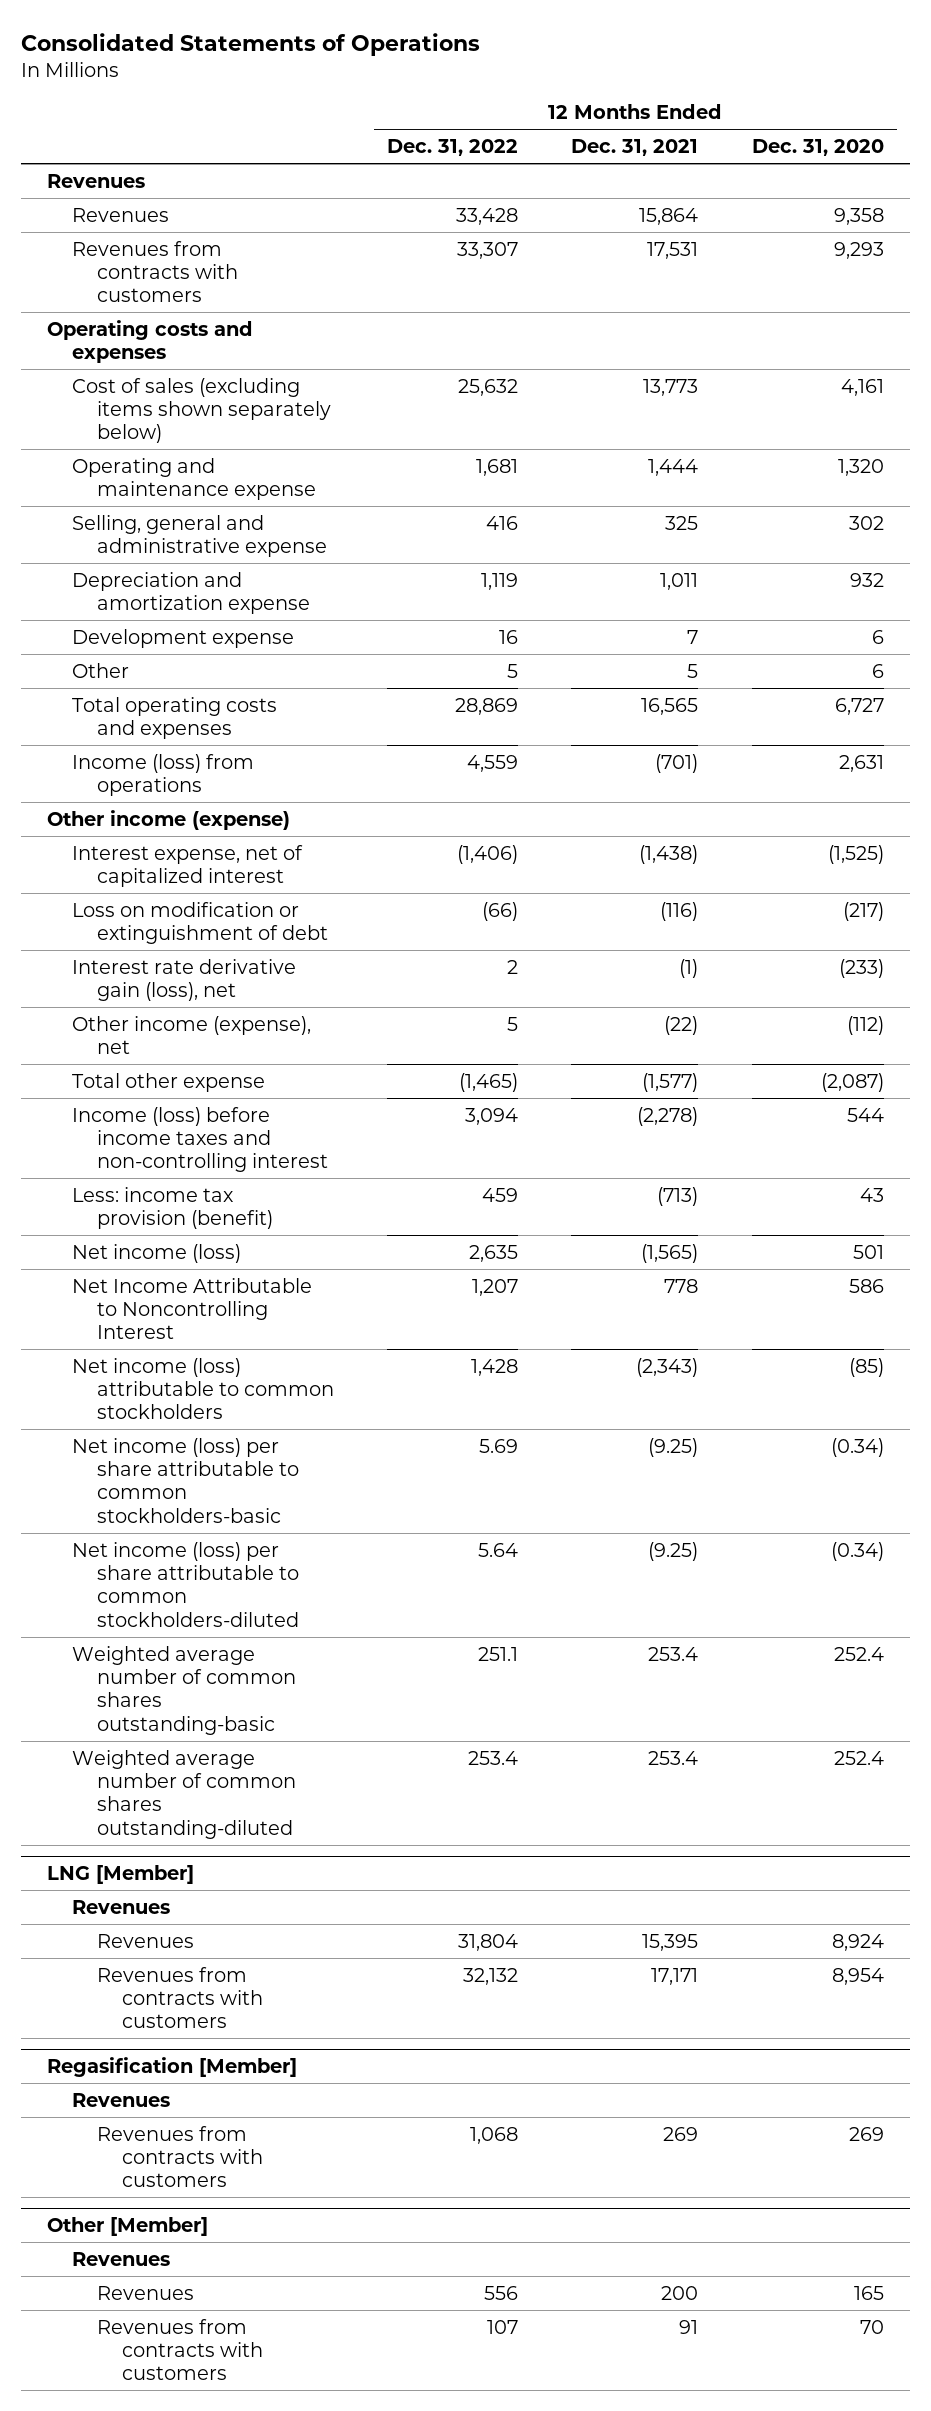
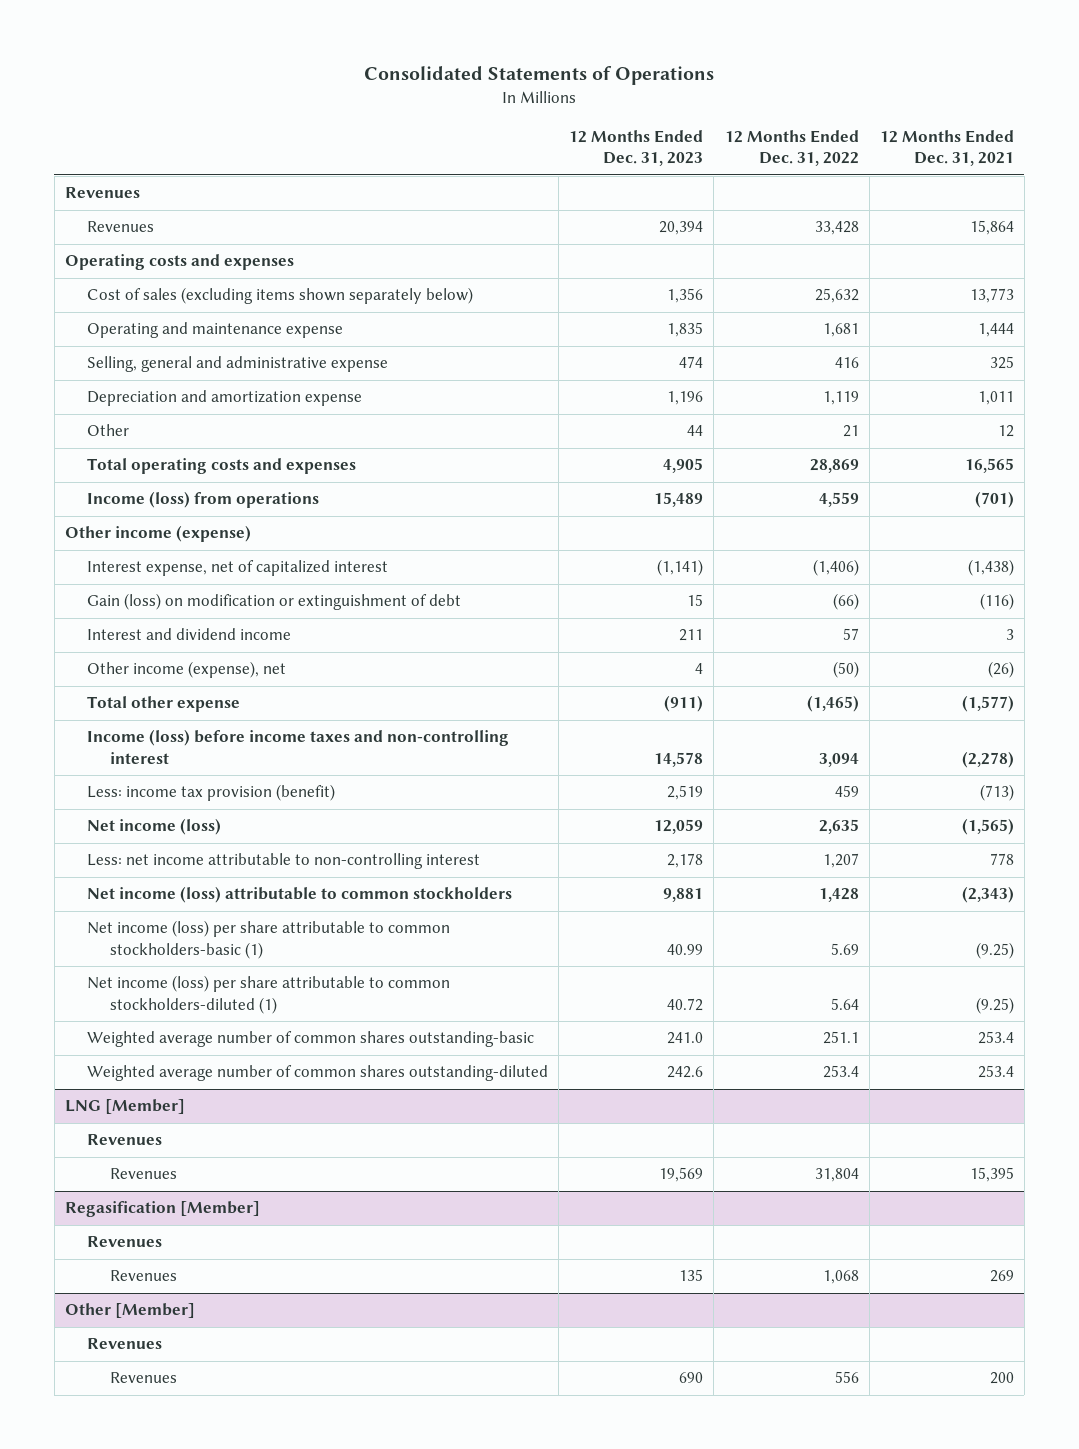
- | 12 Months Ended Dec. 31, 2022 | 12 Months Ended Dec. 31, 2021 | 12 Months Ended Dec. 31, 2020
+ | 12 Months Ended Dec. 31, 2023 | 12 Months Ended Dec. 31, 2022 | 12 Months Ended Dec. 31, 2021
- Revenues from contracts with customers | 33,307 | 17,531 | 9,293
- Development expense | 16 | 7 | 6
- Other | 5 | 5 | 6
+ Other | 44 | 21 | 12
- Loss on modification or extinguishment of debt | (66) | (116) | (217)
- Interest rate derivative gain (loss), net | 2 | (1) | (233)
- Other income (expense), net | 5 | (22) | (112)
+ Gain (loss) on modification or extinguishment of debt | 15 | (66) | (116)
+ Interest and dividend income | 211 | 57 | 3
+ Other income (expense), net | 4 | (50) | (26)
- Net Income Attributable to Noncontrolling Interest | 1,207 | 778 | 586
+ Less: net income attributable to non-controlling interest | 2,178 | 1,207 | 778
- Net income (loss) per share attributable to common stockholders-basic | 5.69 | (9.25) | (0.34)
- Net income (loss) per share attributable to common stockholders-diluted | 5.64 | (9.25) | (0.34)
+ Net income (loss) per share attributable to common stockholders-basic (1) | 40.99 | 5.69 | (9.25)
+ Net income (loss) per share attributable to common stockholders-diluted (1) | 40.72 | 5.64 | (9.25)
@ LNG [Member]
- Revenues from contracts with customers | 32,132 | 17,171 | 8,954
@ Regasification [Member]
- Revenues from contracts with customers | 1,068 | 269 | 269
+ Revenues | 135 | 1,068 | 269
@ Other [Member]
- Revenues from contracts with customers | 107 | 91 | 70

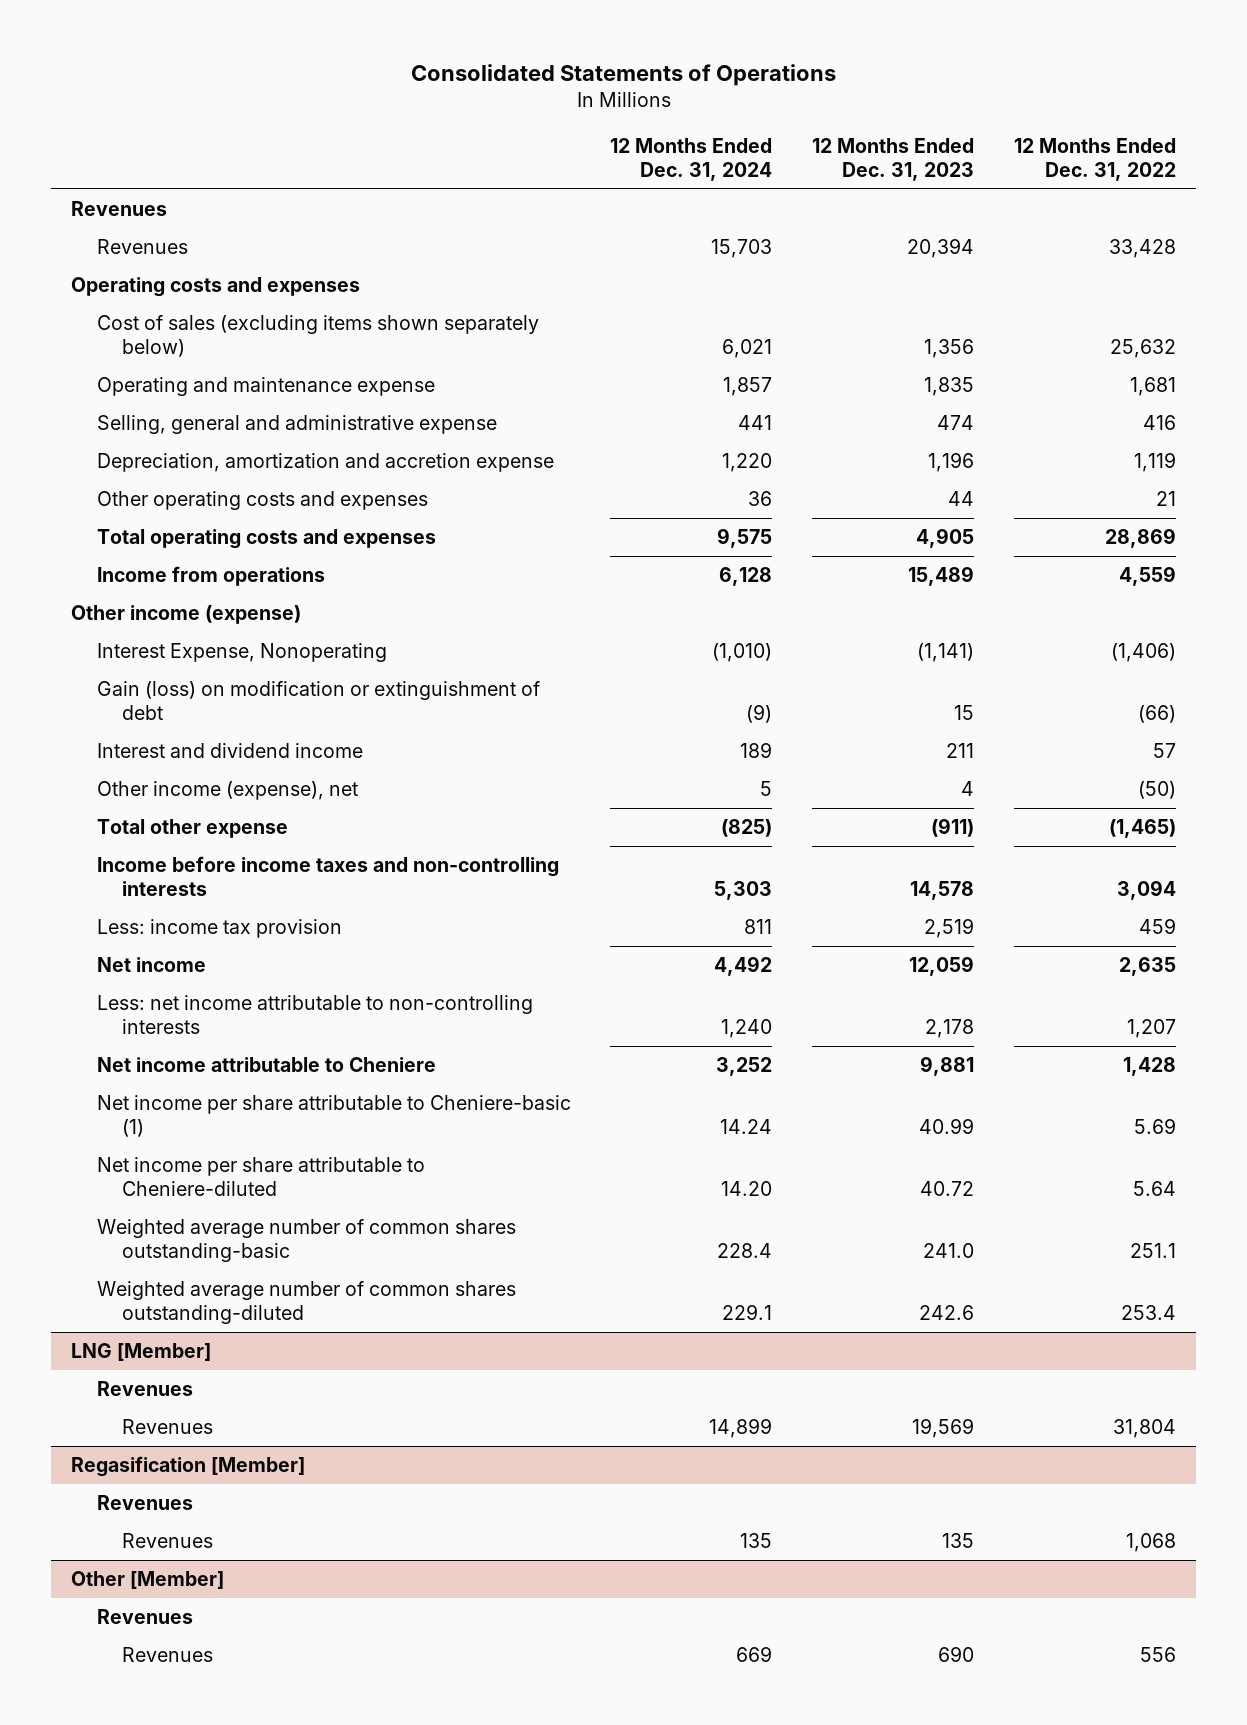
- | 12 Months Ended Dec. 31, 2023 | 12 Months Ended Dec. 31, 2022 | 12 Months Ended Dec. 31, 2021
+ | 12 Months Ended Dec. 31, 2024 | 12 Months Ended Dec. 31, 2023 | 12 Months Ended Dec. 31, 2022
- Depreciation and amortization expense | 1,196 | 1,119 | 1,011
- Other | 44 | 21 | 12
+ Depreciation, amortization and accretion expense | 1,220 | 1,196 | 1,119
+ Other operating costs and expenses | 36 | 44 | 21
- Income (loss) from operations | 15,489 | 4,559 | (701)
+ Income from operations | 6,128 | 15,489 | 4,559
- Interest expense, net of capitalized interest | (1,141) | (1,406) | (1,438)
+ Interest Expense, Nonoperating | (1,010) | (1,141) | (1,406)
- Income (loss) before income taxes and non-controlling interest | 14,578 | 3,094 | (2,278)
- Less: income tax provision (benefit) | 2,519 | 459 | (713)
- Net income (loss) | 12,059 | 2,635 | (1,565)
- Less: net income attributable to non-controlling interest | 2,178 | 1,207 | 778
- Net income (loss) attributable to common stockholders | 9,881 | 1,428 | (2,343)
- Net income (loss) per share attributable to common stockholders-basic (1) | 40.99 | 5.69 | (9.25)
- Net income (loss) per share attributable to common stockholders-diluted (1) | 40.72 | 5.64 | (9.25)
+ Income before income taxes and non-controlling interests | 5,303 | 14,578 | 3,094
+ Less: income tax provision | 811 | 2,519 | 459
+ Net income | 4,492 | 12,059 | 2,635
+ Less: net income attributable to non-controlling interests | 1,240 | 2,178 | 1,207
+ Net income attributable to Cheniere | 3,252 | 9,881 | 1,428
+ Net income per share attributable to Cheniere-basic (1) | 14.24 | 40.99 | 5.69
+ Net income per share attributable to Cheniere-diluted | 14.20 | 40.72 | 5.64

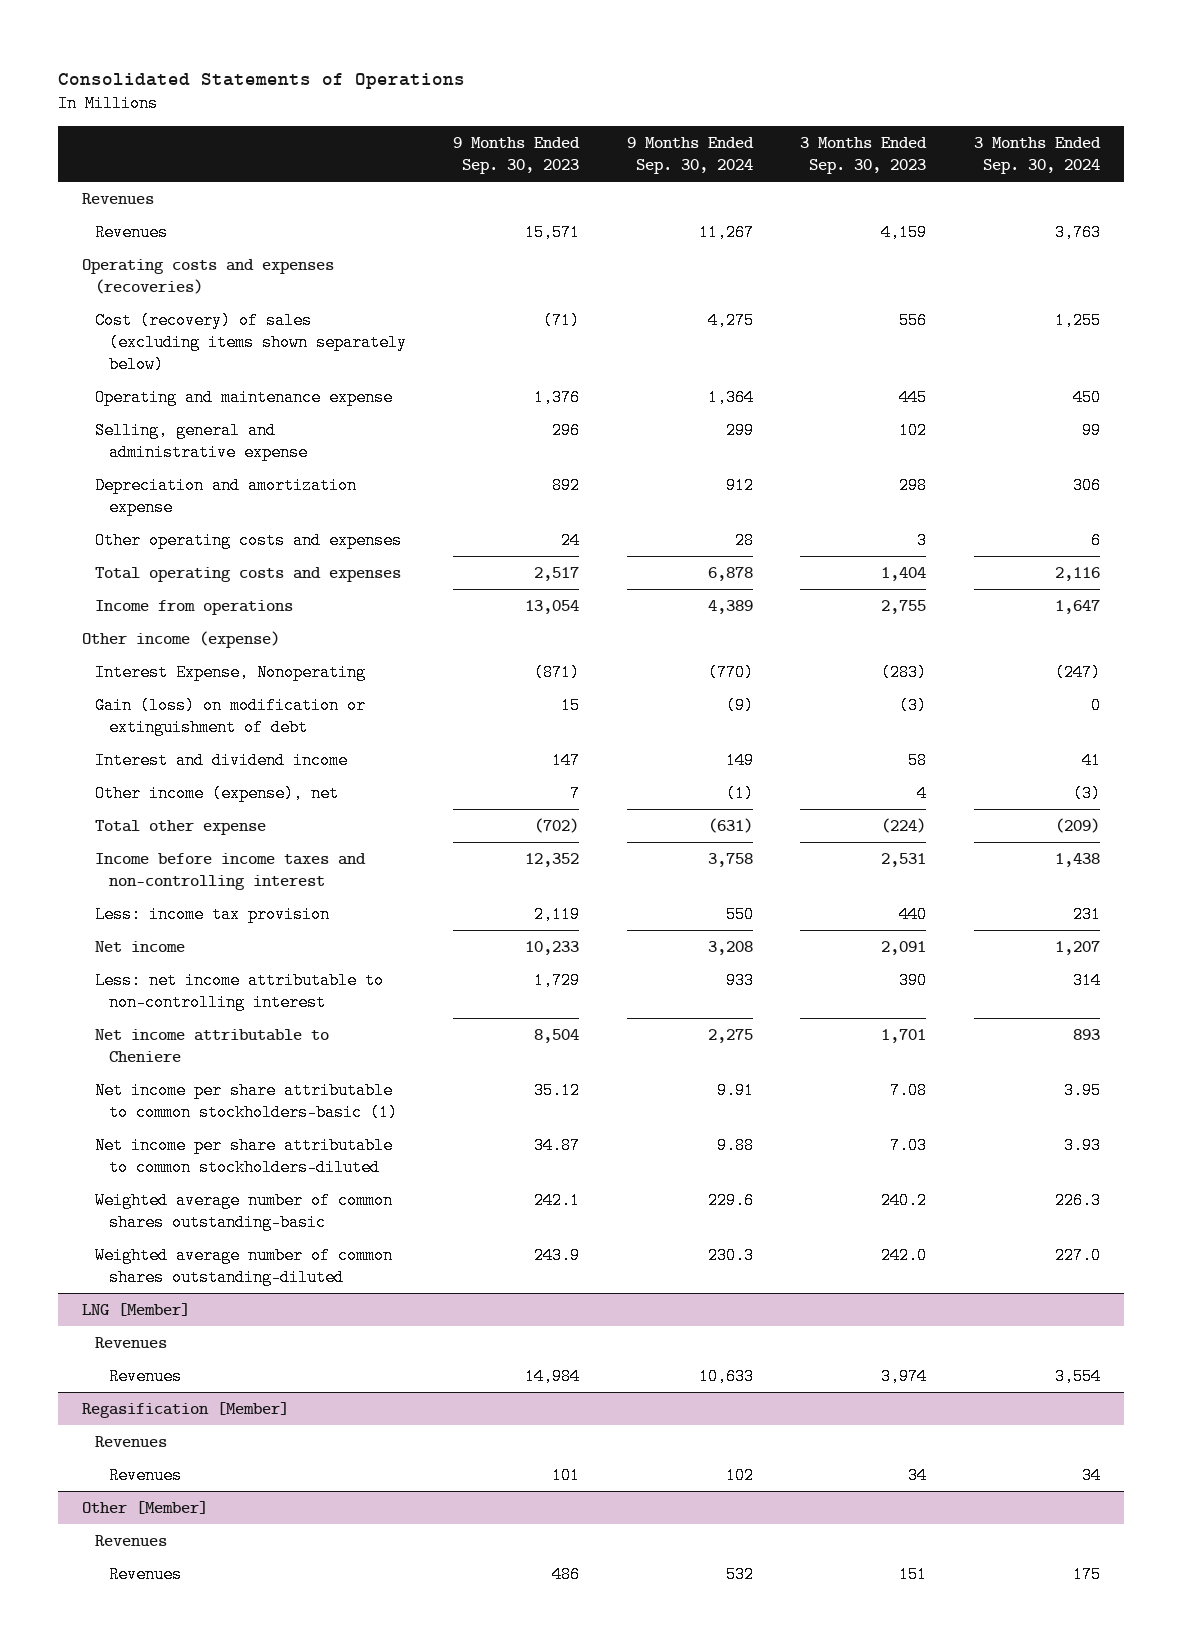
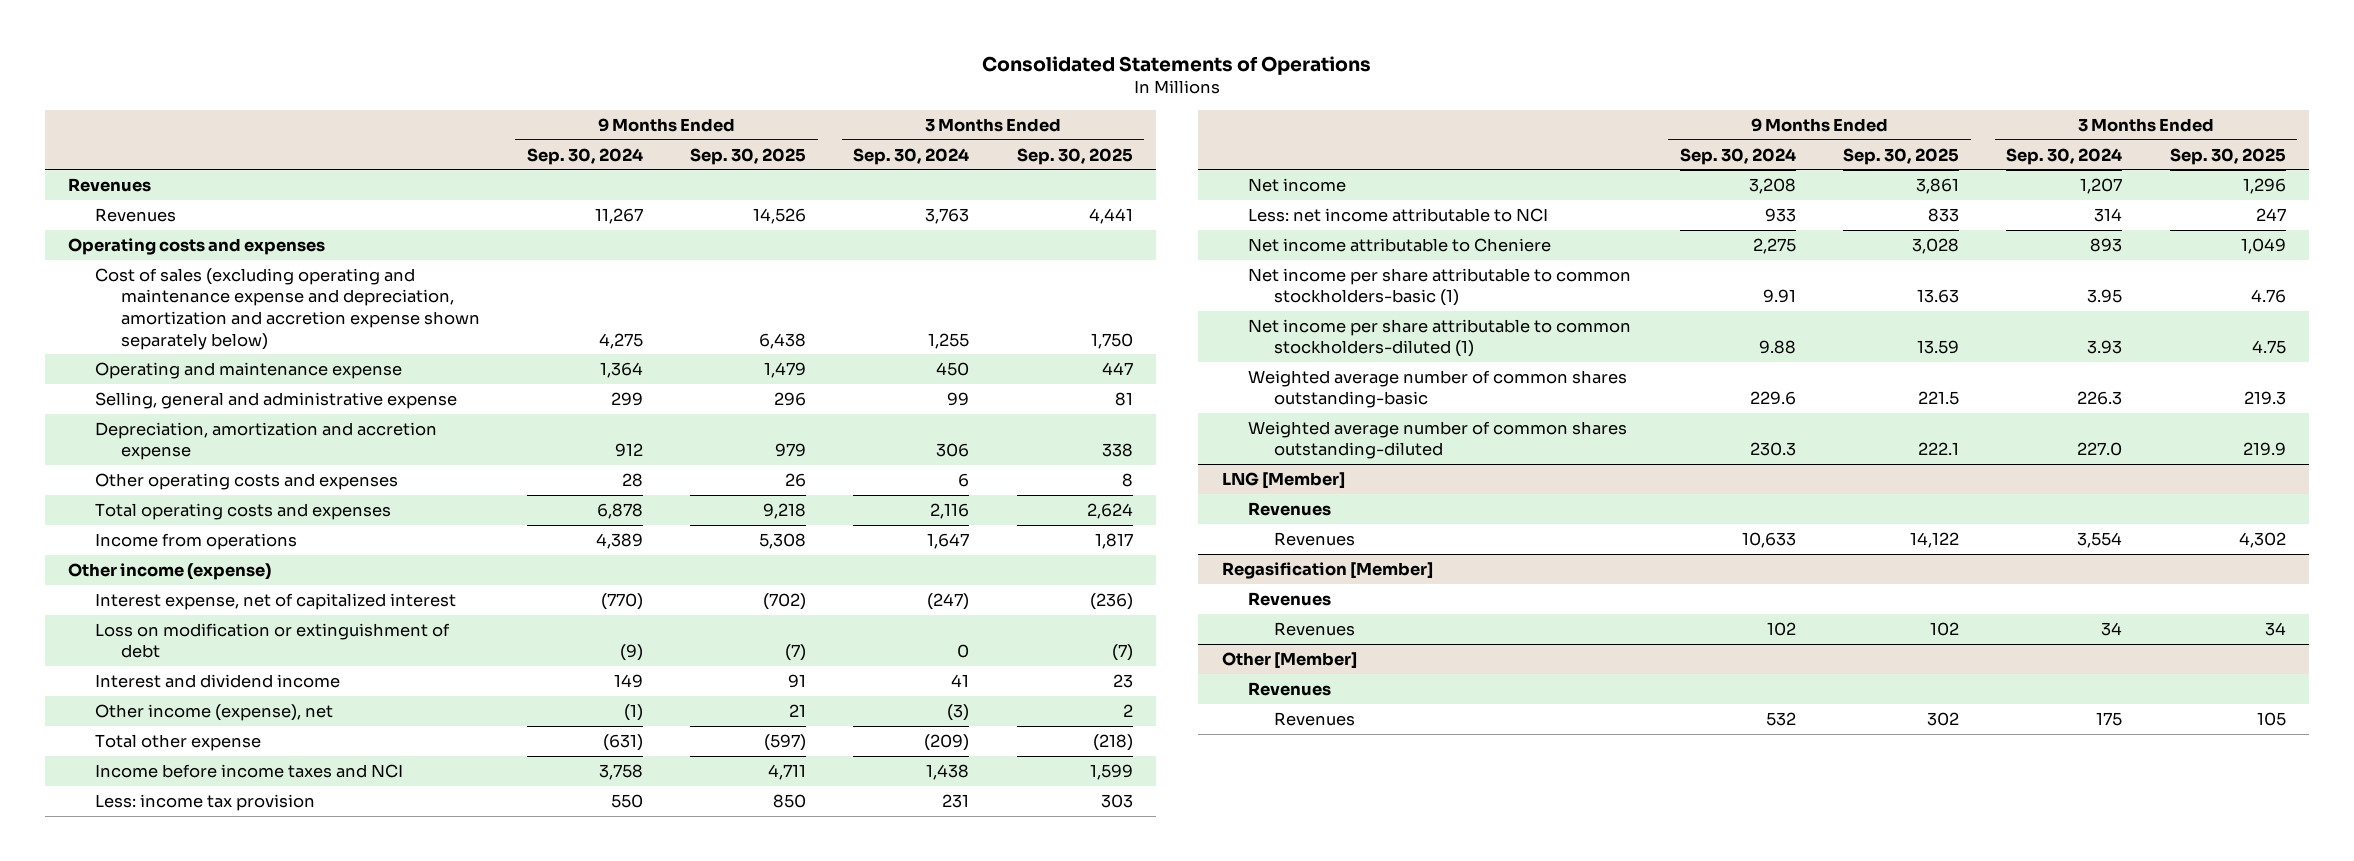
- | 9 Months Ended Sep. 30, 2023 | 9 Months Ended Sep. 30, 2024 | 3 Months Ended Sep. 30, 2023 | 3 Months Ended Sep. 30, 2024
+ | 9 Months Ended Sep. 30, 2024 | 9 Months Ended Sep. 30, 2025 | 3 Months Ended Sep. 30, 2024 | 3 Months Ended Sep. 30, 2025
- Operating costs and expenses (recoveries)
- Cost (recovery) of sales (excluding items shown separately below) | (71) | 4,275 | 556 | 1,255
+ Operating costs and expenses
+ Cost of sales (excluding operating and maintenance expense and depreciation, amortization and accretion expense shown separately below) | 4,275 | 6,438 | 1,255 | 1,750
- Depreciation and amortization expense | 892 | 912 | 298 | 306
+ Depreciation, amortization and accretion expense | 912 | 979 | 306 | 338
- Interest Expense, Nonoperating | (871) | (770) | (283) | (247)
- Gain (loss) on modification or extinguishment of debt | 15 | (9) | (3) | 0
+ Interest expense, net of capitalized interest | (770) | (702) | (247) | (236)
+ Loss on modification or extinguishment of debt | (9) | (7) | 0 | (7)
- Income before income taxes and non-controlling interest | 12,352 | 3,758 | 2,531 | 1,438
+ Income before income taxes and NCI | 3,758 | 4,711 | 1,438 | 1,599
- Less: net income attributable to non-controlling interest | 1,729 | 933 | 390 | 314
+ Less: net income attributable to NCI | 933 | 833 | 314 | 247
- Net income per share attributable to common stockholders-diluted | 34.87 | 9.88 | 7.03 | 3.93
+ Net income per share attributable to common stockholders-diluted (1) | 9.88 | 13.59 | 3.93 | 4.75

